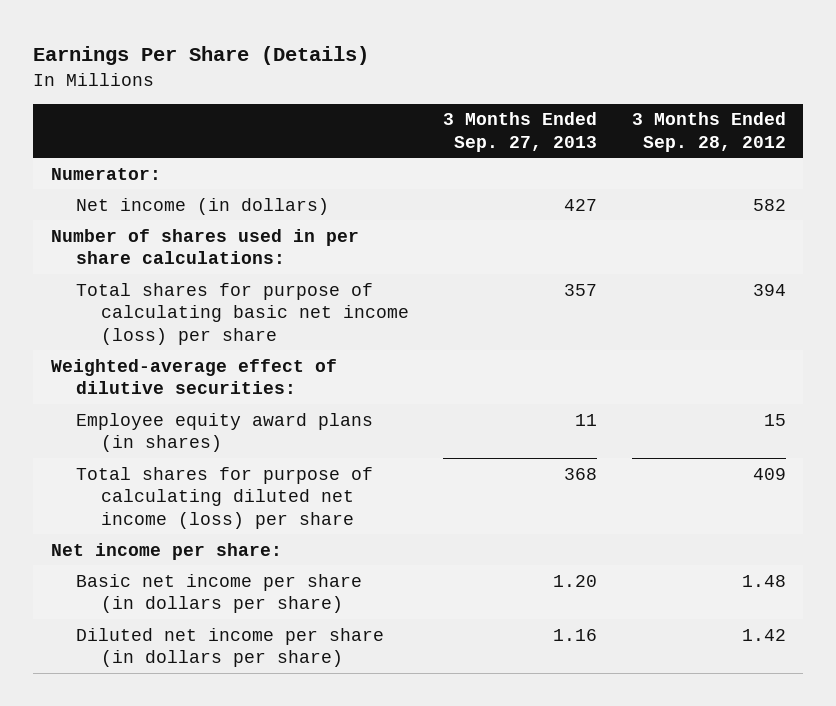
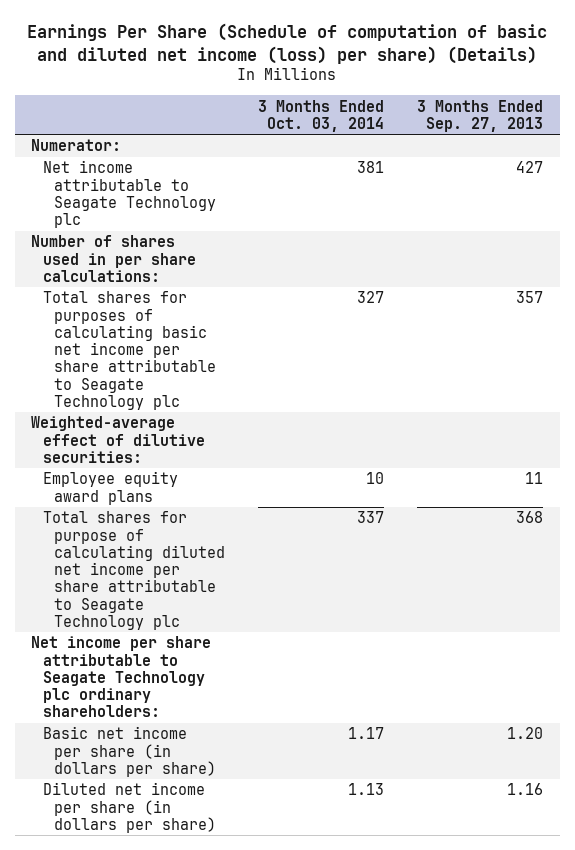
- Earnings Per Share (Details)
+ Earnings Per Share (Schedule of computation of basic and diluted net income (loss) per share) (Details)
- | 3 Months Ended Sep. 27, 2013 | 3 Months Ended Sep. 28, 2012
+ | 3 Months Ended Oct. 03, 2014 | 3 Months Ended Sep. 27, 2013
- Net income (in dollars) | 427 | 582
+ Net income attributable to Seagate Technology plc | 381 | 427
- Total shares for purpose of calculating basic net income (loss) per share | 357 | 394
+ Total shares for purposes of calculating basic net income per share attributable to Seagate Technology plc | 327 | 357
- Employee equity award plans (in shares) | 11 | 15
- Total shares for purpose of calculating diluted net income (loss) per share | 368 | 409
- Net income per share:
+ Employee equity award plans | 10 | 11
+ Total shares for purpose of calculating diluted net income per share attributable to Seagate Technology plc | 337 | 368
+ Net income per share attributable to Seagate Technology plc ordinary shareholders:

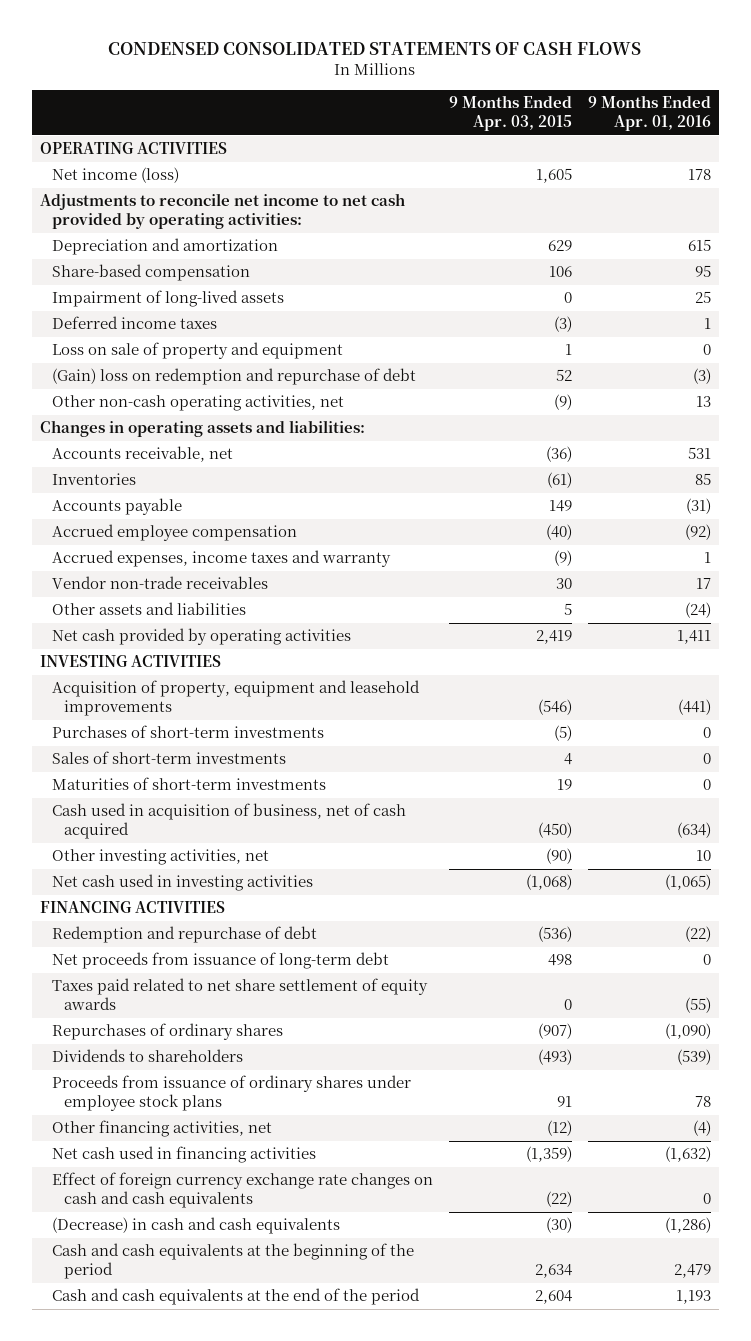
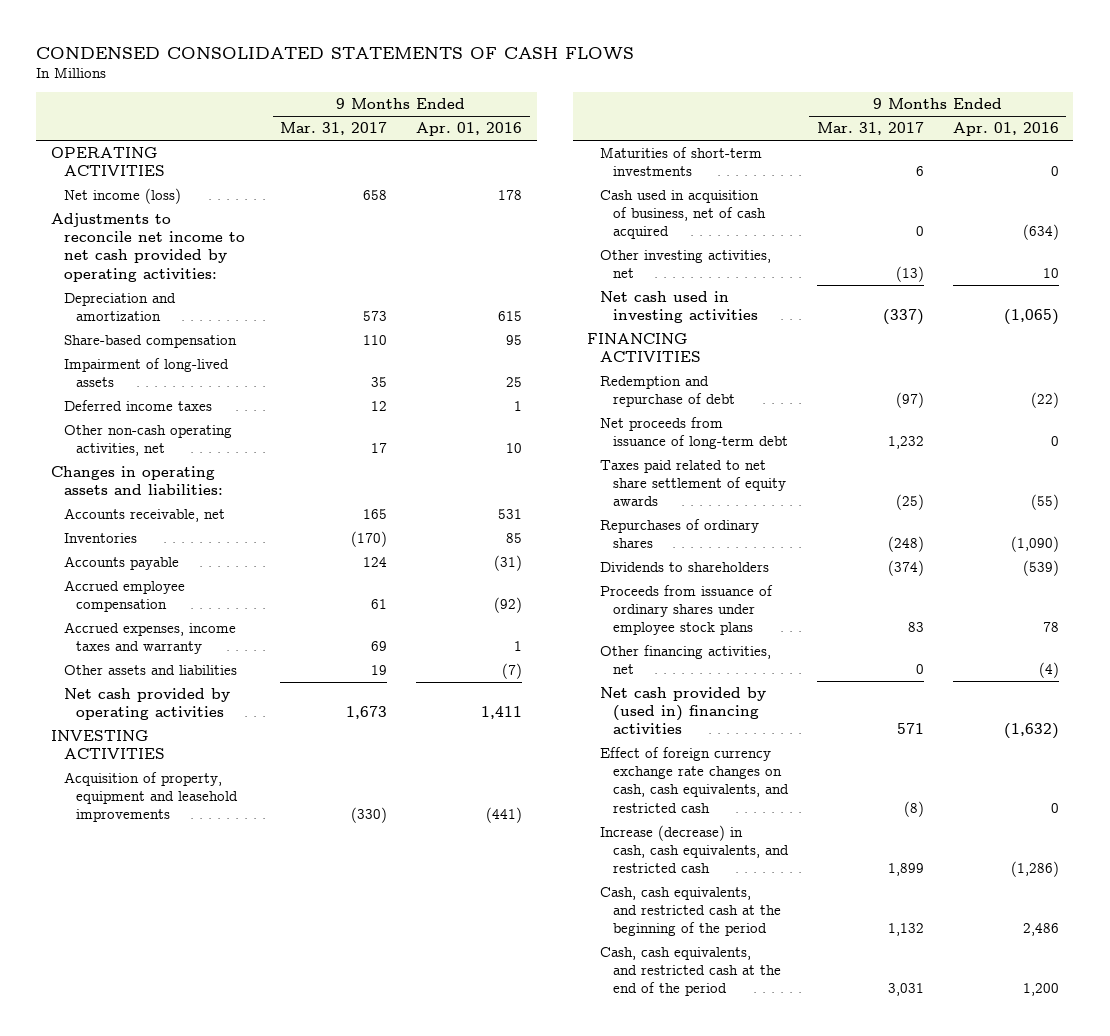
- | 9 Months Ended Apr. 03, 2015 | 9 Months Ended Apr. 01, 2016
+ | 9 Months Ended Mar. 31, 2017 | 9 Months Ended Apr. 01, 2016
- Loss on sale of property and equipment | 1 | 0
- (Gain) loss on redemption and repurchase of debt | 52 | (3)
- Other non-cash operating activities, net | (9) | 13
+ Other non-cash operating activities, net | 17 | 10
- Vendor non-trade receivables | 30 | 17
- Other assets and liabilities | 5 | (24)
+ Other assets and liabilities | 19 | (7)
- Purchases of short-term investments | (5) | 0
- Sales of short-term investments | 4 | 0
- Net cash used in financing activities | (1,359) | (1,632)
- Effect of foreign currency exchange rate changes on cash and cash equivalents | (22) | 0
- (Decrease) in cash and cash equivalents | (30) | (1,286)
- Cash and cash equivalents at the beginning of the period | 2,634 | 2,479
- Cash and cash equivalents at the end of the period | 2,604 | 1,193
+ Net cash provided by (used in) financing activities | 571 | (1,632)
+ Effect of foreign currency exchange rate changes on cash, cash equivalents, and restricted cash | (8) | 0
+ Increase (decrease) in cash, cash equivalents, and restricted cash | 1,899 | (1,286)
+ Cash, cash equivalents, and restricted cash at the beginning of the period | 1,132 | 2,486
+ Cash, cash equivalents, and restricted cash at the end of the period | 3,031 | 1,200

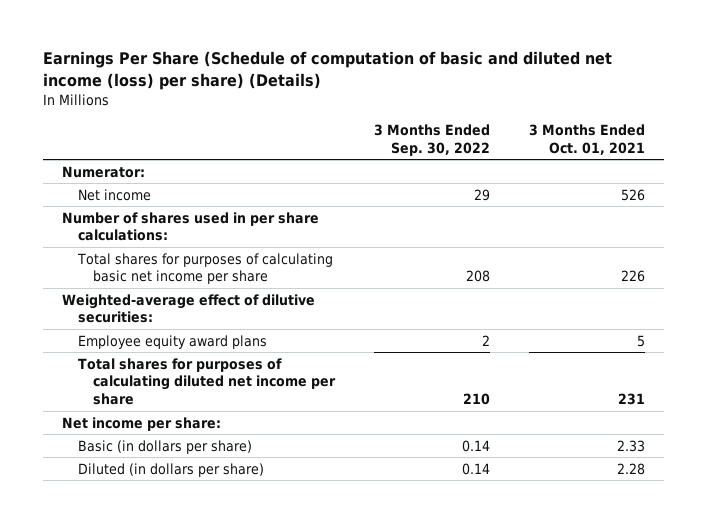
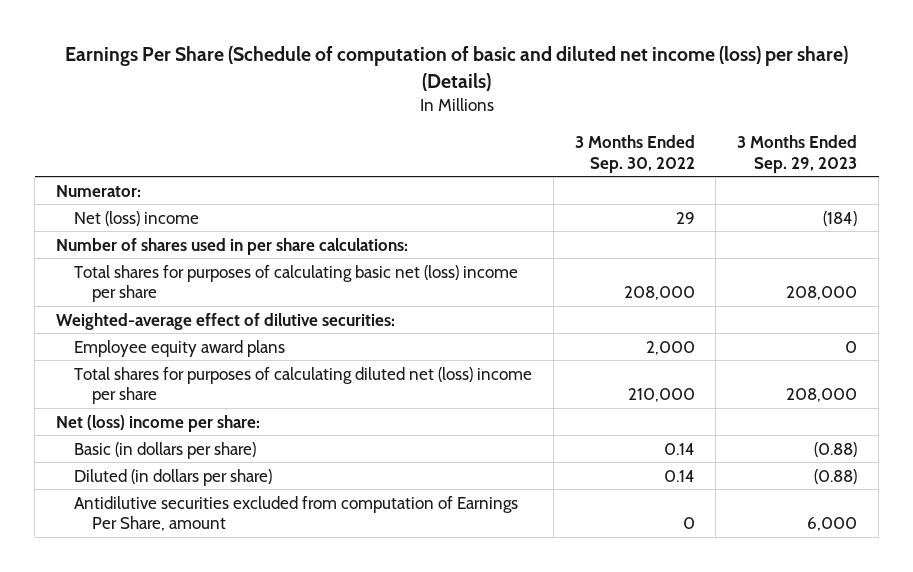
- | 3 Months Ended Sep. 30, 2022 | 3 Months Ended Oct. 01, 2021
+ | 3 Months Ended Sep. 30, 2022 | 3 Months Ended Sep. 29, 2023
- Net income | 29 | 526
+ Net (loss) income | 29 | (184)
- Total shares for purposes of calculating basic net income per share | 208 | 226
+ Total shares for purposes of calculating basic net (loss) income per share | 208,000 | 208,000
- Employee equity award plans | 2 | 5
- Total shares for purposes of calculating diluted net income per share | 210 | 231
- Net income per share:
+ Employee equity award plans | 2,000 | 0
+ Total shares for purposes of calculating diluted net (loss) income per share | 210,000 | 208,000
+ Net (loss) income per share:
+ Antidilutive securities excluded from computation of Earnings Per Share, amount | 0 | 6,000

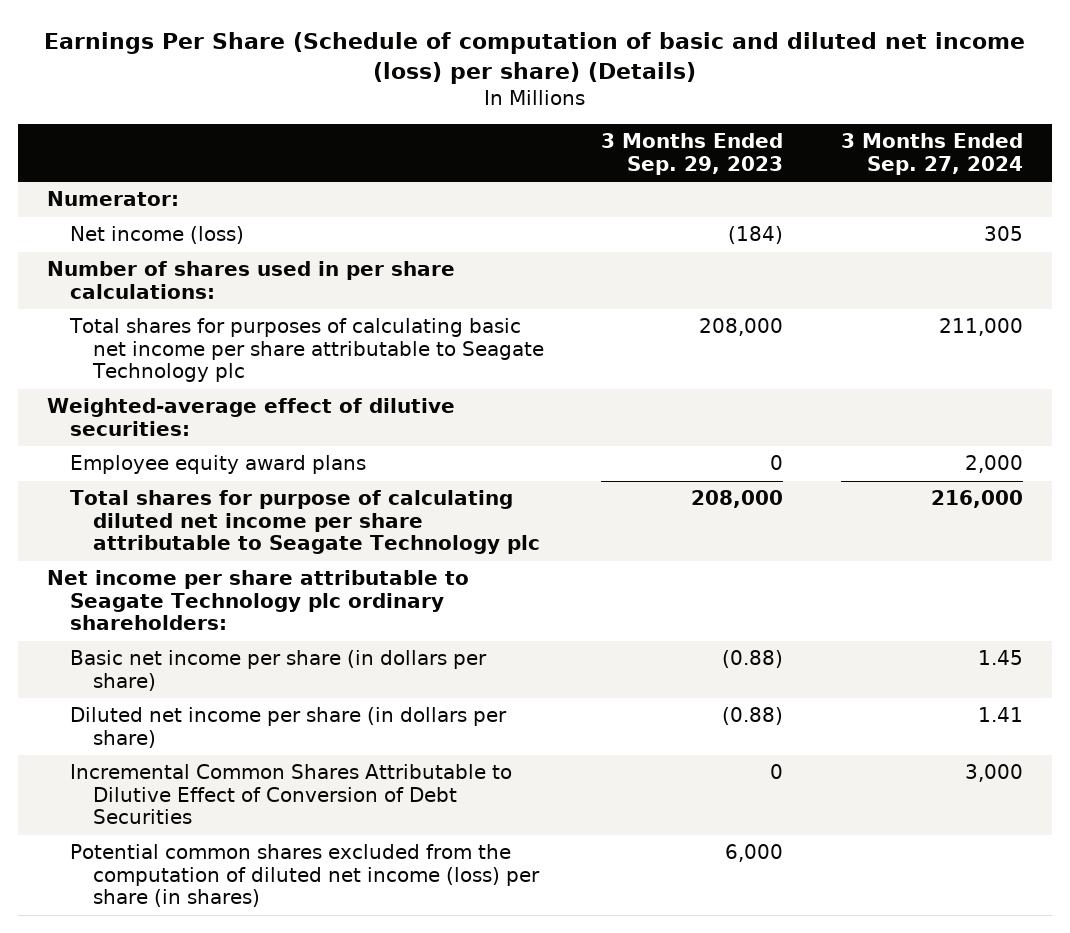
- | 3 Months Ended Sep. 30, 2022 | 3 Months Ended Sep. 29, 2023
+ | 3 Months Ended Sep. 29, 2023 | 3 Months Ended Sep. 27, 2024
- Net (loss) income | 29 | (184)
+ Net income (loss) | (184) | 305
- Total shares for purposes of calculating basic net (loss) income per share | 208,000 | 208,000
+ Total shares for purposes of calculating basic net income per share attributable to Seagate Technology plc | 208,000 | 211,000
- Total shares for purposes of calculating diluted net (loss) income per share | 210,000 | 208,000
- Net (loss) income per share:
- Basic (in dollars per share) | 0.14 | (0.88)
- Diluted (in dollars per share) | 0.14 | (0.88)
- Antidilutive securities excluded from computation of Earnings Per Share, amount | 0 | 6,000
+ Total shares for purpose of calculating diluted net income per share attributable to Seagate Technology plc | 208,000 | 216,000
+ Net income per share attributable to Seagate Technology plc ordinary shareholders:
+ Basic net income per share (in dollars per share) | (0.88) | 1.45
+ Diluted net income per share (in dollars per share) | (0.88) | 1.41
+ Incremental Common Shares Attributable to Dilutive Effect of Conversion of Debt Securities | 0 | 3,000
+ Potential common shares excluded from the computation of diluted net income (loss) per share (in shares) | 6,000 |

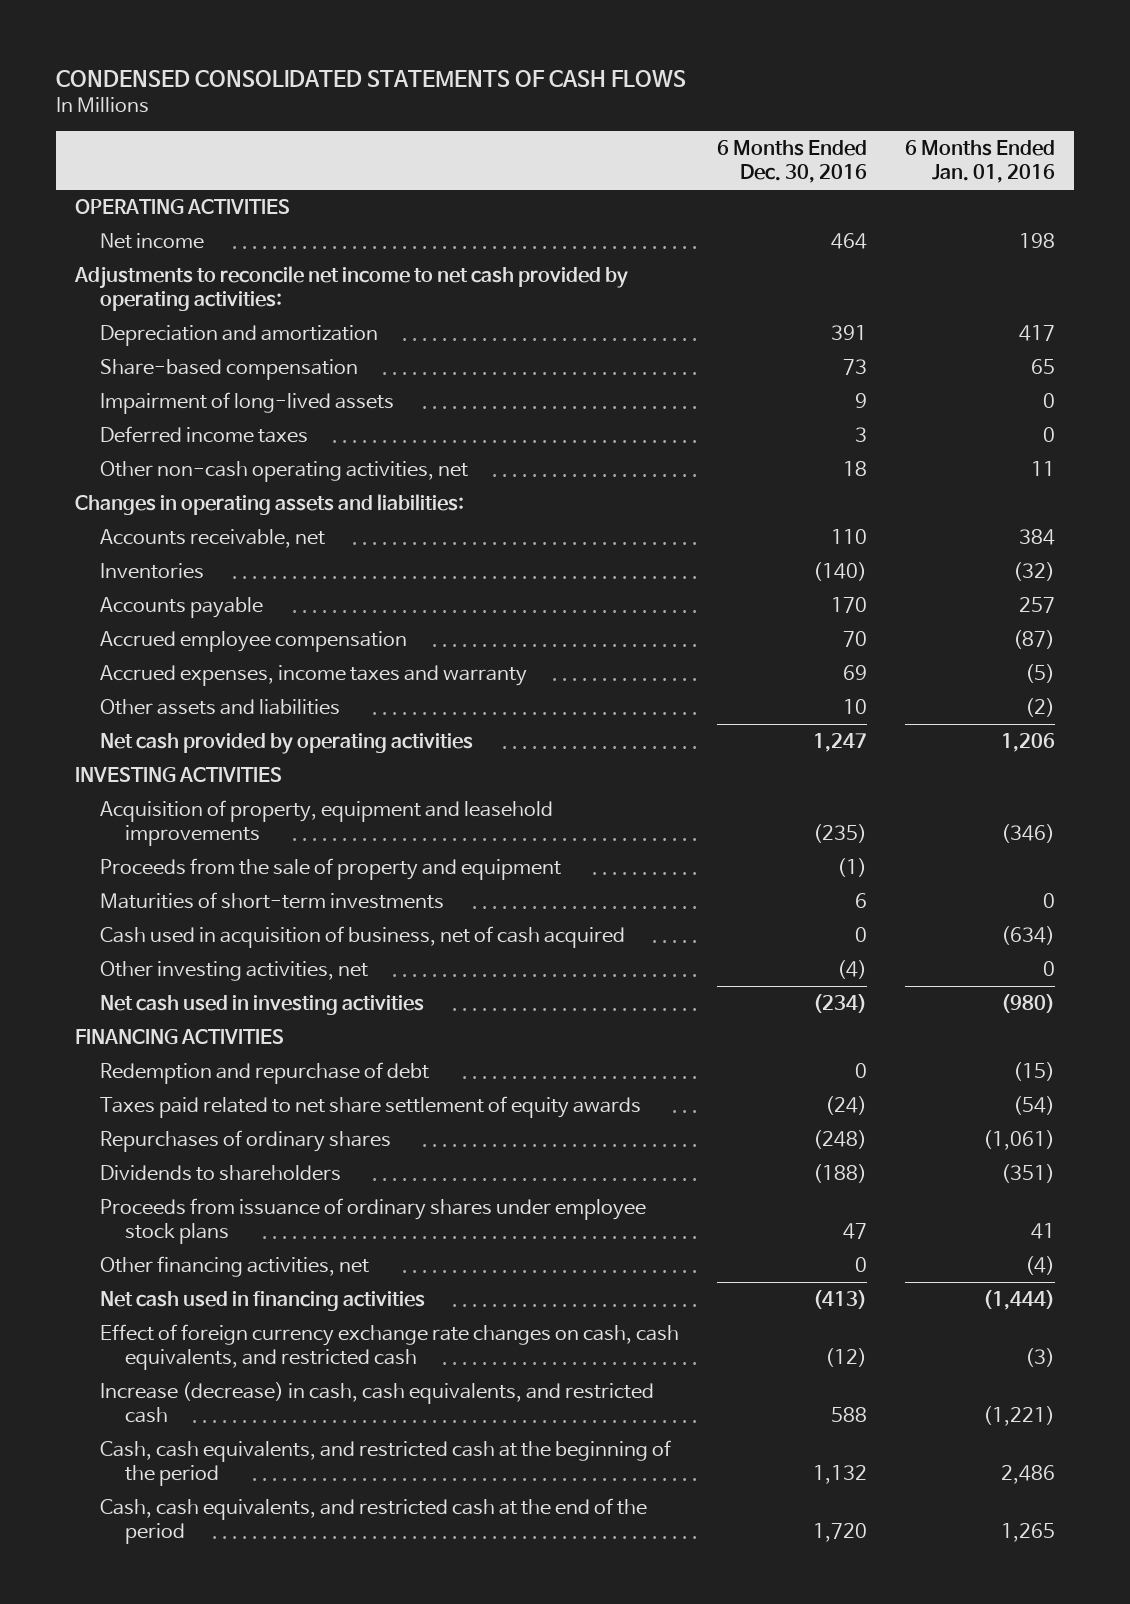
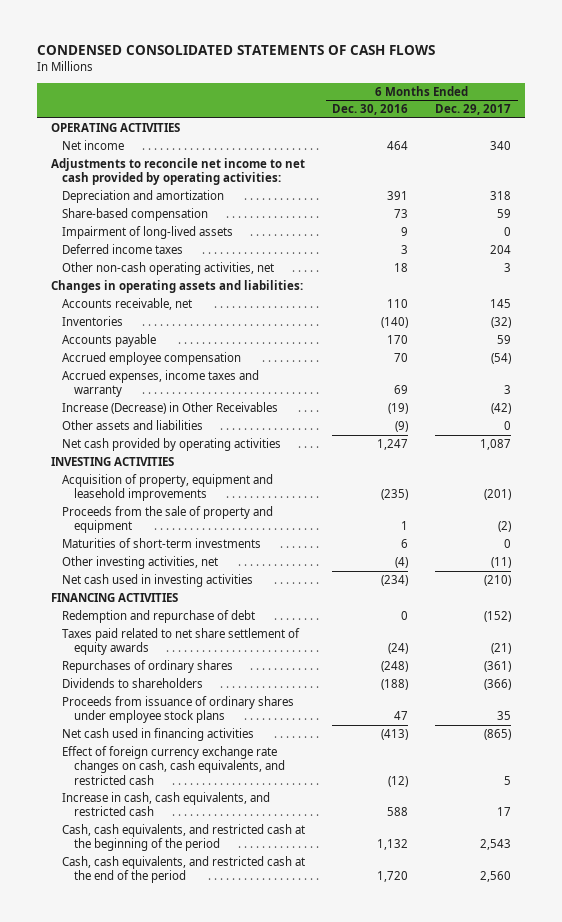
- | 6 Months Ended Dec. 30, 2016 | 6 Months Ended Jan. 01, 2016
+ | 6 Months Ended Dec. 30, 2016 | 6 Months Ended Dec. 29, 2017
- Other assets and liabilities | 10 | (2)
+ Increase (Decrease) in Other Receivables | (19) | (42)
+ Other assets and liabilities | (9) | 0
- Proceeds from the sale of property and equipment | (1) |
+ Proceeds from the sale of property and equipment | 1 | (2)
- Cash used in acquisition of business, net of cash acquired | 0 | (634)
- Other financing activities, net | 0 | (4)
- Increase (decrease) in cash, cash equivalents, and restricted cash | 588 | (1,221)
+ Increase in cash, cash equivalents, and restricted cash | 588 | 17

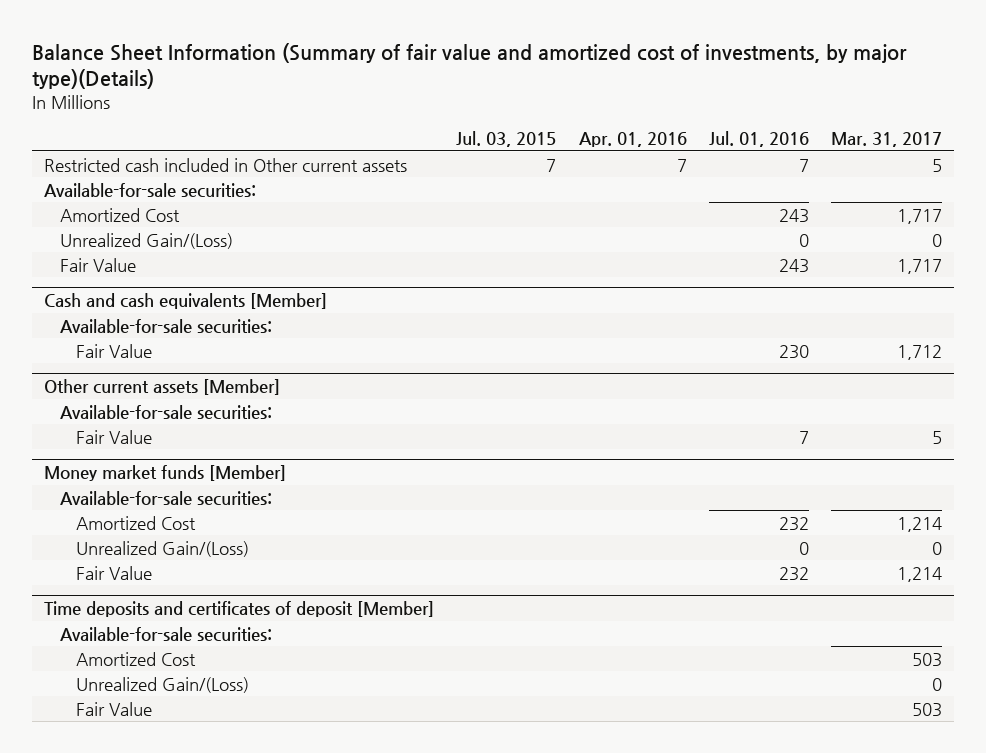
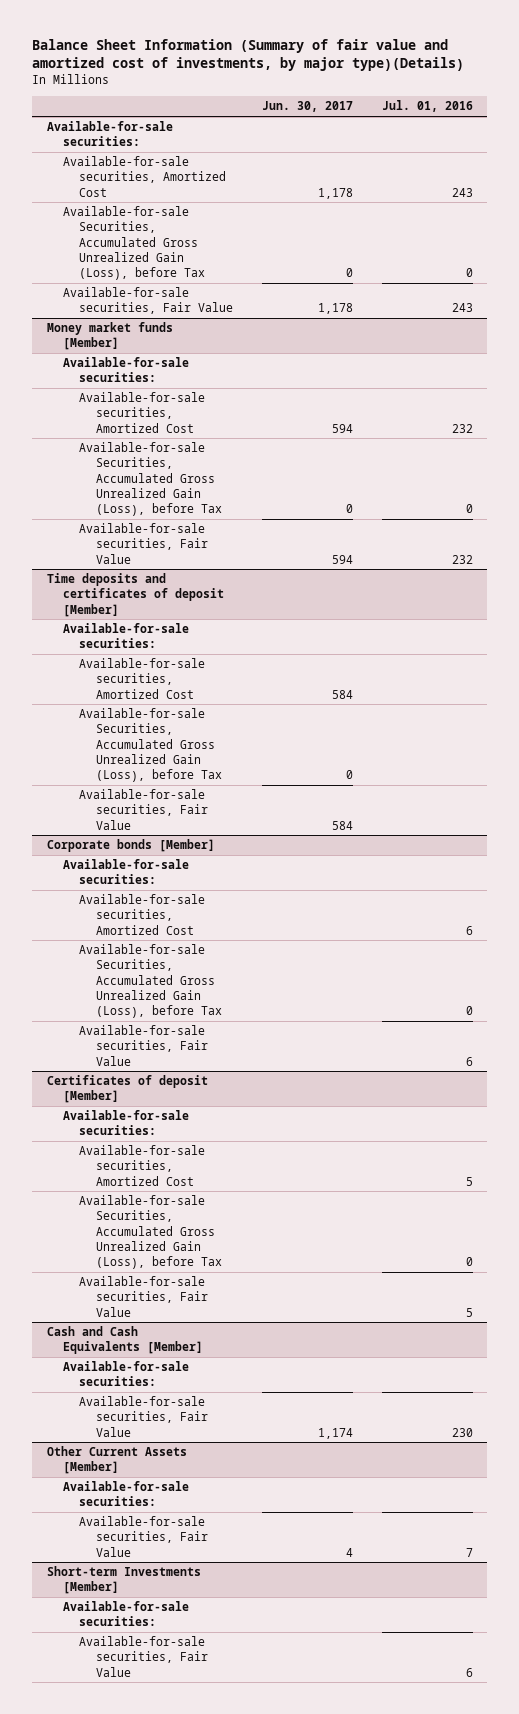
- | Jul. 03, 2015 | Apr. 01, 2016 | Jul. 01, 2016 | Mar. 31, 2017
+ | Jun. 30, 2017 | Jul. 01, 2016
- Restricted cash included in Other current assets | 7 | 7 | 7 | 5
- Amortized Cost | | | 243 | 1,717
- Unrealized Gain/(Loss) | | | 0 | 0
- Fair Value | | | 243 | 1,717
- Cash and cash equivalents [Member]
- Available-for-sale securities:
- Fair Value | | | 230 | 1,712
- Other current assets [Member]
- Available-for-sale securities:
- Fair Value | | | 7 | 5
+ Available-for-sale securities, Amortized Cost | 1,178 | 243
+ Available-for-sale Securities, Accumulated Gross Unrealized Gain (Loss), before Tax | 0 | 0
+ Available-for-sale securities, Fair Value | 1,178 | 243
@ Money market funds [Member]
- Amortized Cost | | | 232 | 1,214
- Unrealized Gain/(Loss) | | | 0 | 0
- Fair Value | | | 232 | 1,214
+ Available-for-sale securities, Amortized Cost | 594 | 232
+ Available-for-sale Securities, Accumulated Gross Unrealized Gain (Loss), before Tax | 0 | 0
+ Available-for-sale securities, Fair Value | 594 | 232
@ Time deposits and certificates of deposit [Member]
- Amortized Cost | | | | 503
- Unrealized Gain/(Loss) | | | | 0
- Fair Value | | | | 503
+ Available-for-sale securities, Amortized Cost | 584 |
+ Available-for-sale Securities, Accumulated Gross Unrealized Gain (Loss), before Tax | 0 |
+ Available-for-sale securities, Fair Value | 584 |
+ Corporate bonds [Member]
+ Available-for-sale securities:
+ Available-for-sale securities, Amortized Cost | | 6
+ Available-for-sale Securities, Accumulated Gross Unrealized Gain (Loss), before Tax | | 0
+ Available-for-sale securities, Fair Value | | 6
+ Certificates of deposit [Member]
+ Available-for-sale securities:
+ Available-for-sale securities, Amortized Cost | | 5
+ Available-for-sale Securities, Accumulated Gross Unrealized Gain (Loss), before Tax | | 0
+ Available-for-sale securities, Fair Value | | 5
+ Cash and Cash Equivalents [Member]
+ Available-for-sale securities:
+ Available-for-sale securities, Fair Value | 1,174 | 230
+ Other Current Assets [Member]
+ Available-for-sale securities:
+ Available-for-sale securities, Fair Value | 4 | 7
+ Short-term Investments [Member]
+ Available-for-sale securities:
+ Available-for-sale securities, Fair Value | | 6

